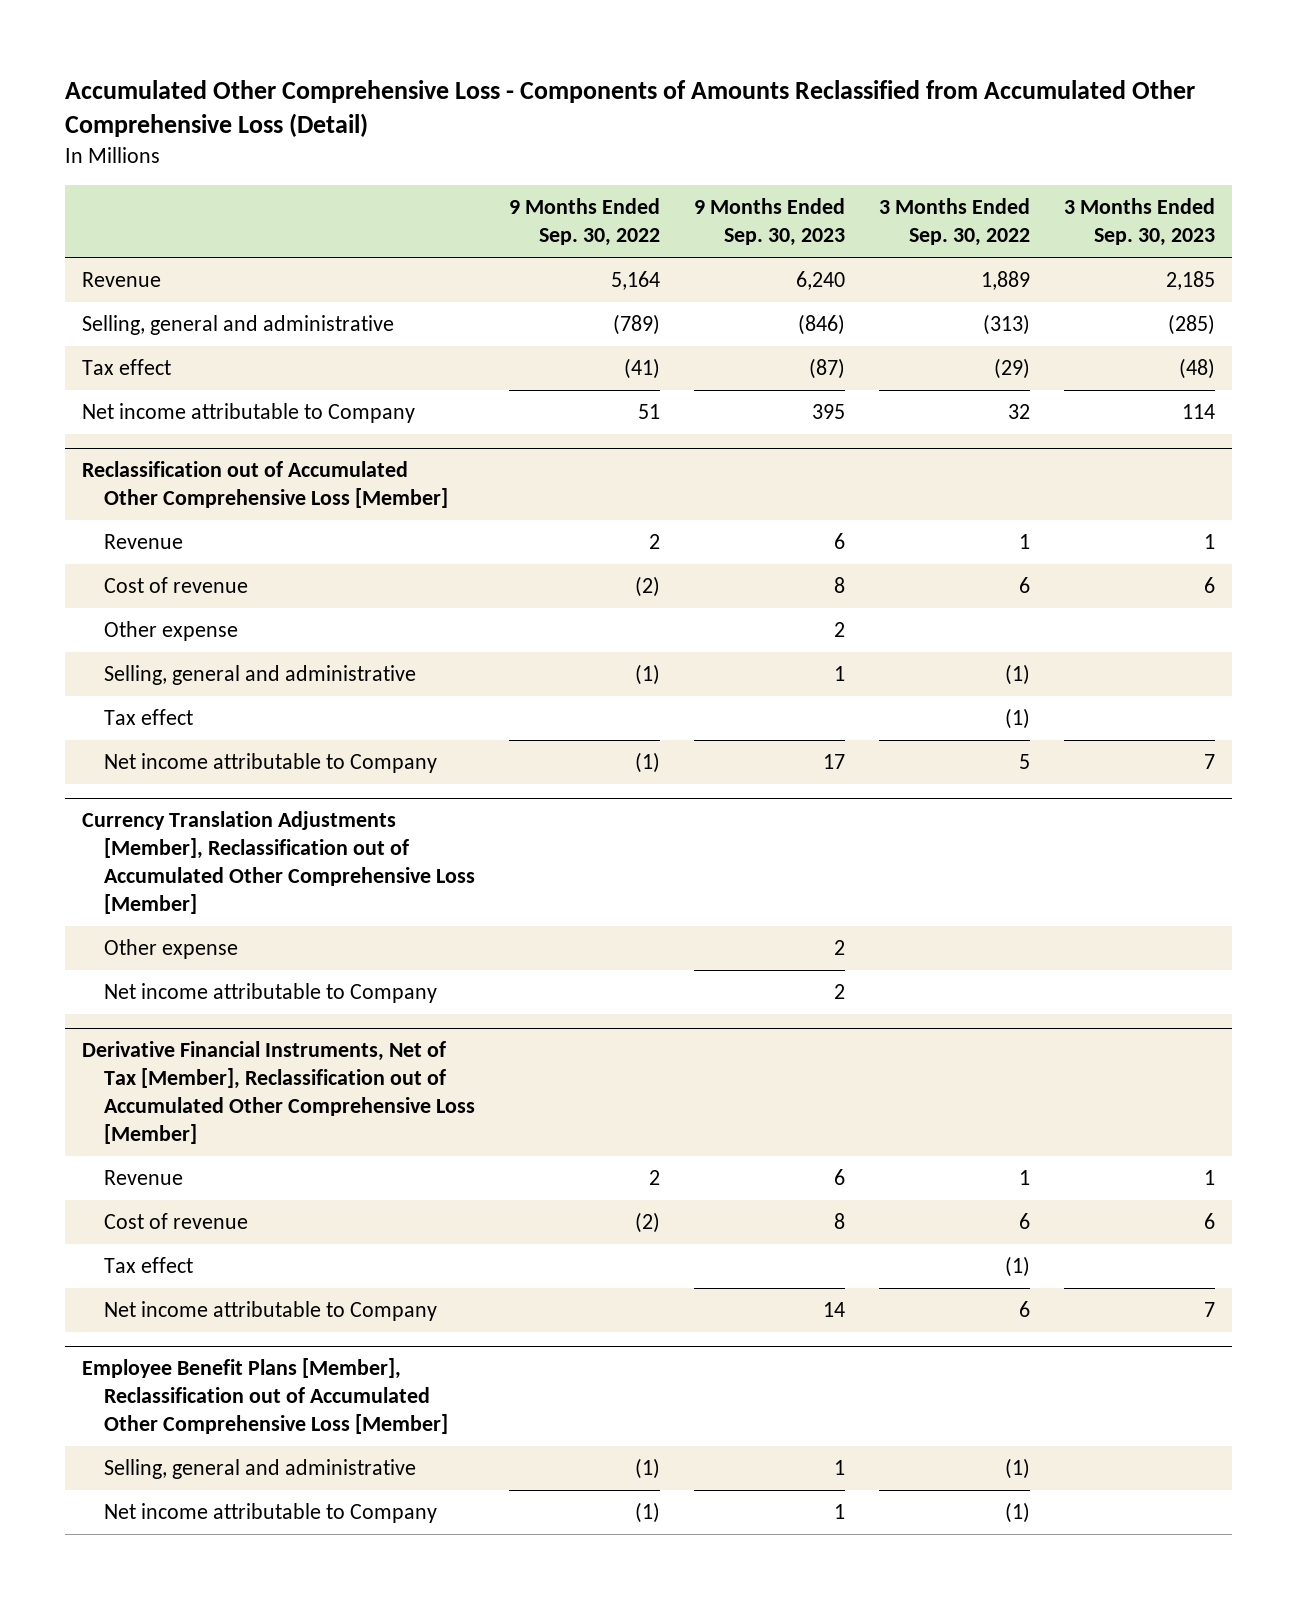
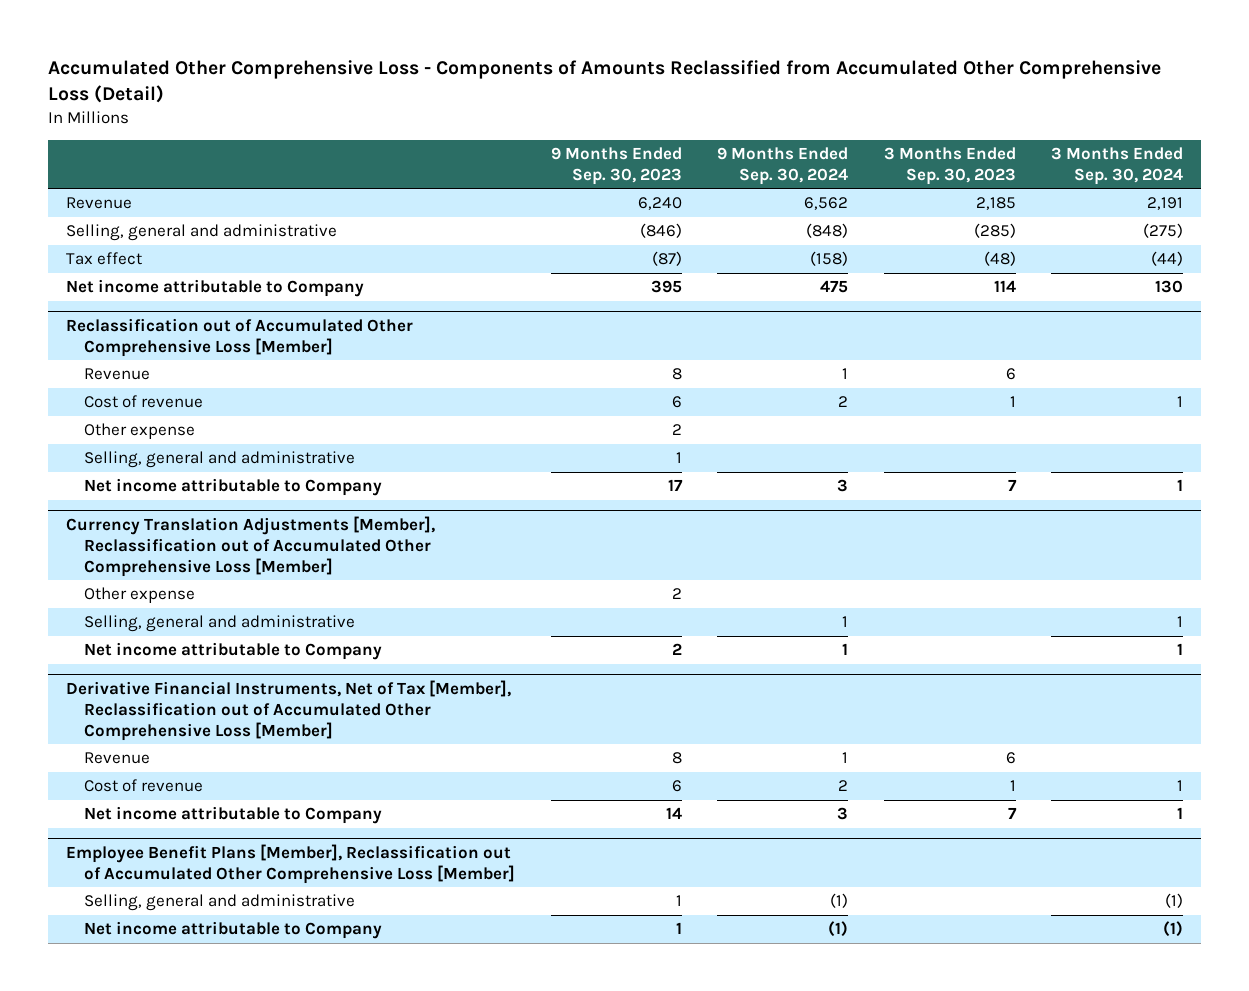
- | 9 Months Ended Sep. 30, 2022 | 9 Months Ended Sep. 30, 2023 | 3 Months Ended Sep. 30, 2022 | 3 Months Ended Sep. 30, 2023
+ | 9 Months Ended Sep. 30, 2023 | 9 Months Ended Sep. 30, 2024 | 3 Months Ended Sep. 30, 2023 | 3 Months Ended Sep. 30, 2024
@ Reclassification out of Accumulated Other Comprehensive Loss [Member]
- Revenue | 2 | 6 | 1 | 1
- Cost of revenue | (2) | 8 | 6 | 6
+ Revenue | 8 | 1 | 6 |
+ Cost of revenue | 6 | 2 | 1 | 1
- Tax effect | | | (1) |
@ Currency Translation Adjustments [Member], Reclassification out of Accumulated Other Comprehensive Loss [Member]
+ Selling, general and administrative | | 1 | | 1
@ Derivative Financial Instruments, Net of Tax [Member], Reclassification out of Accumulated Other Comprehensive Loss [Member]
- Revenue | 2 | 6 | 1 | 1
- Cost of revenue | (2) | 8 | 6 | 6
- Tax effect | | | (1) |
+ Revenue | 8 | 1 | 6 |
+ Cost of revenue | 6 | 2 | 1 | 1

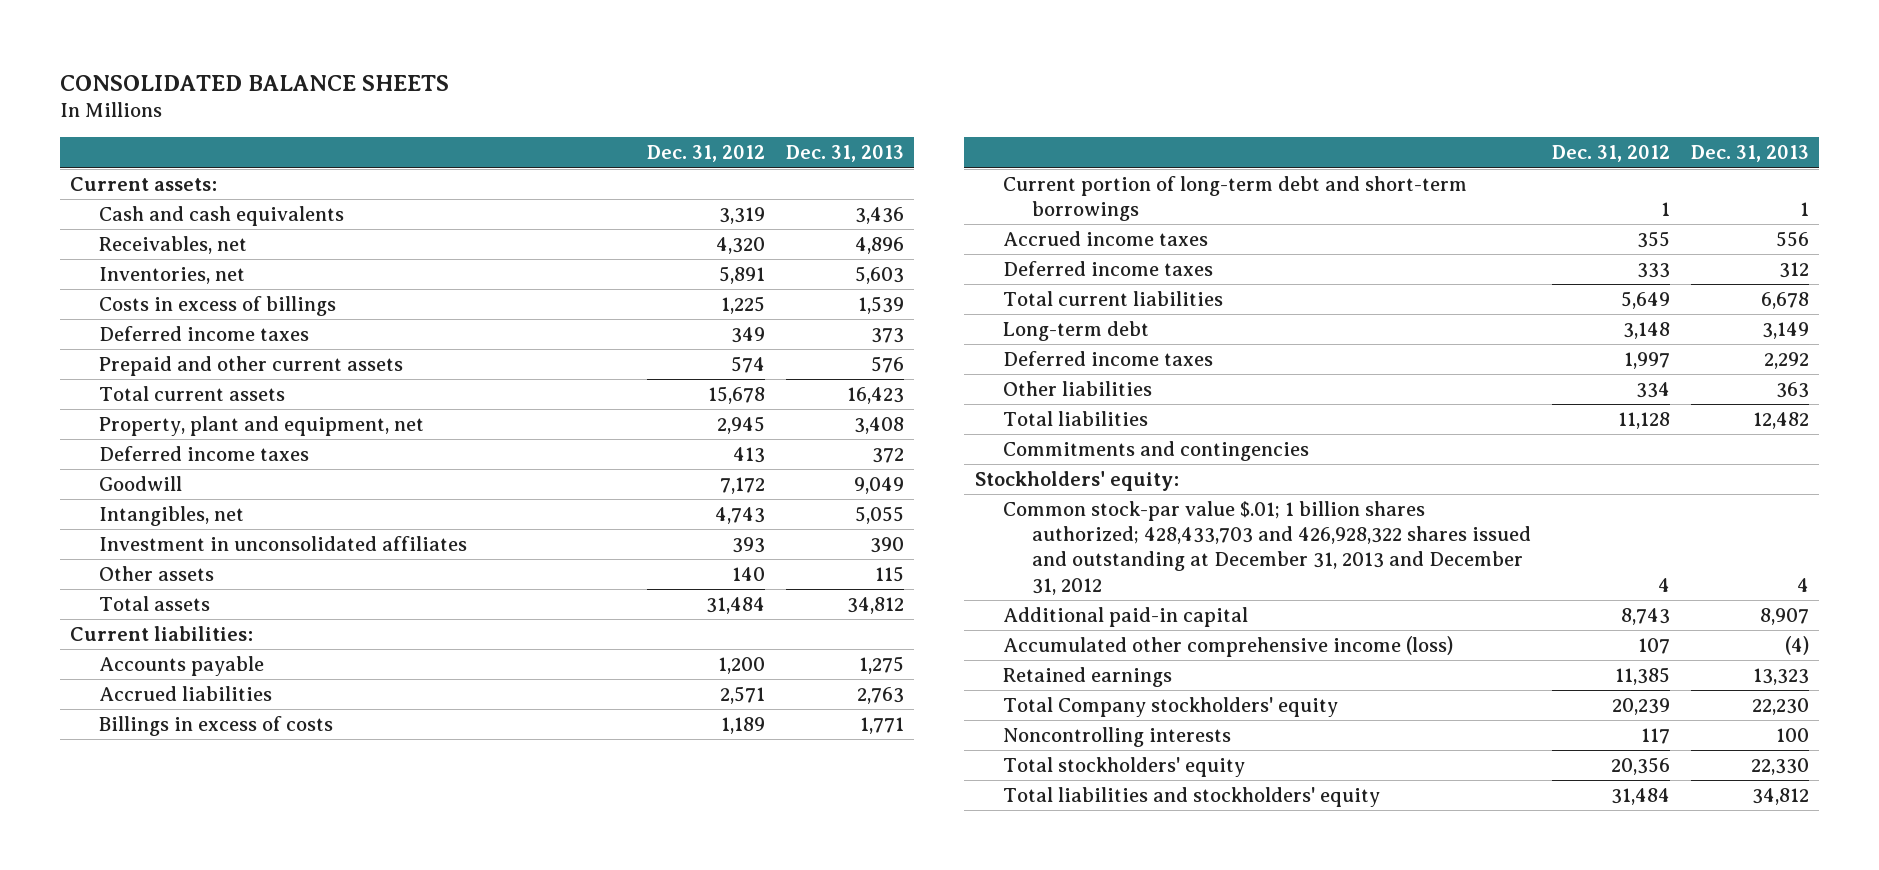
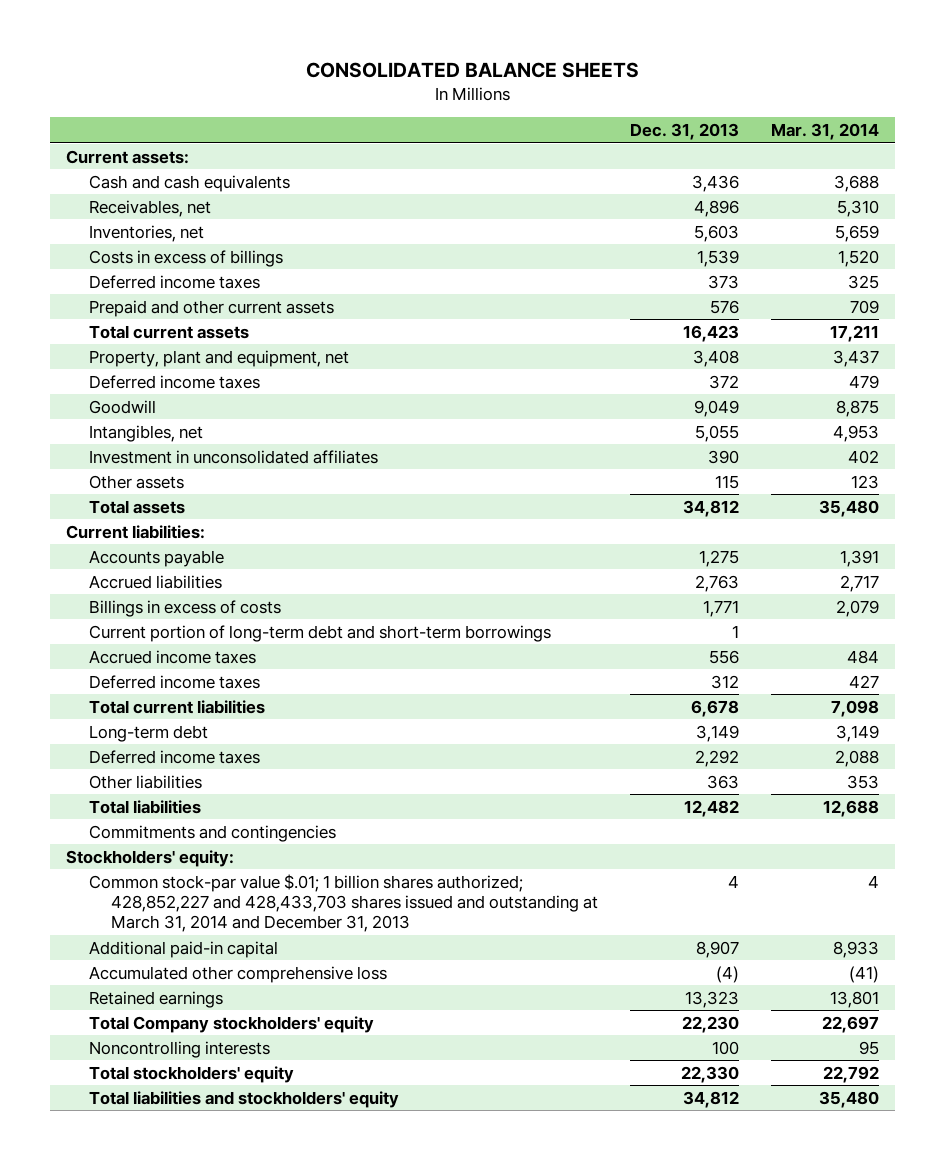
- | Dec. 31, 2012 | Dec. 31, 2013
+ | Dec. 31, 2013 | Mar. 31, 2014
- Common stock-par value $.01; 1 billion shares authorized; 428,433,703 and 426,928,322 shares issued and outstanding at December 31, 2013 and December 31, 2012 | 4 | 4
+ Common stock-par value $.01; 1 billion shares authorized; 428,852,227 and 428,433,703 shares issued and outstanding at March 31, 2014 and December 31, 2013 | 4 | 4
- Accumulated other comprehensive income (loss) | 107 | (4)
+ Accumulated other comprehensive loss | (4) | (41)

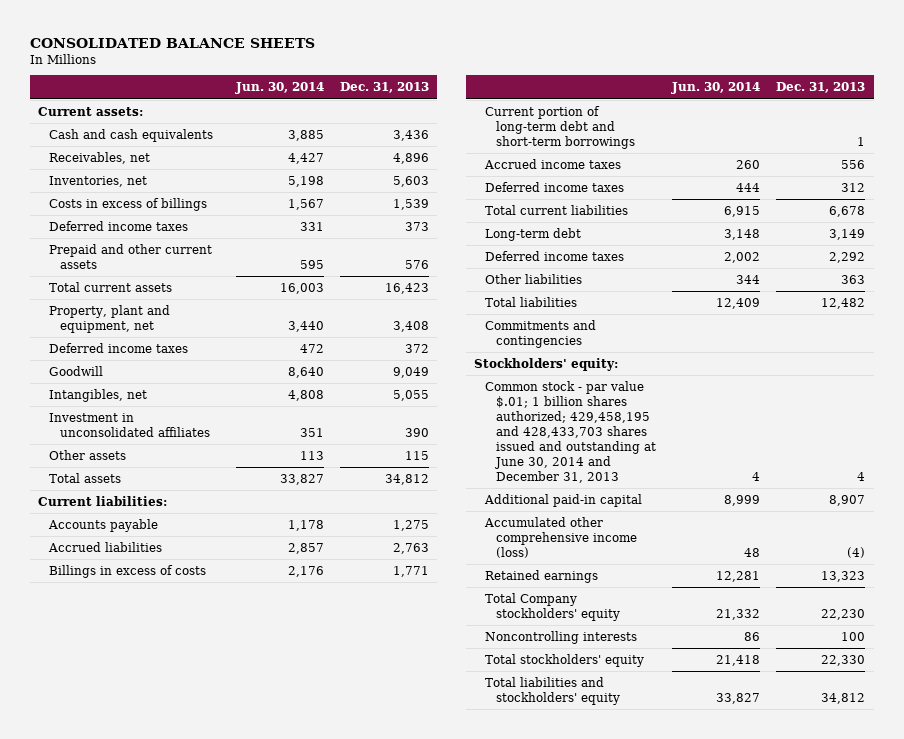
- | Dec. 31, 2013 | Mar. 31, 2014
+ | Jun. 30, 2014 | Dec. 31, 2013
- Common stock-par value $.01; 1 billion shares authorized; 428,852,227 and 428,433,703 shares issued and outstanding at March 31, 2014 and December 31, 2013 | 4 | 4
+ Common stock - par value $.01; 1 billion shares authorized; 429,458,195 and 428,433,703 shares issued and outstanding at June 30, 2014 and December 31, 2013 | 4 | 4
- Accumulated other comprehensive loss | (4) | (41)
+ Accumulated other comprehensive income (loss) | 48 | (4)

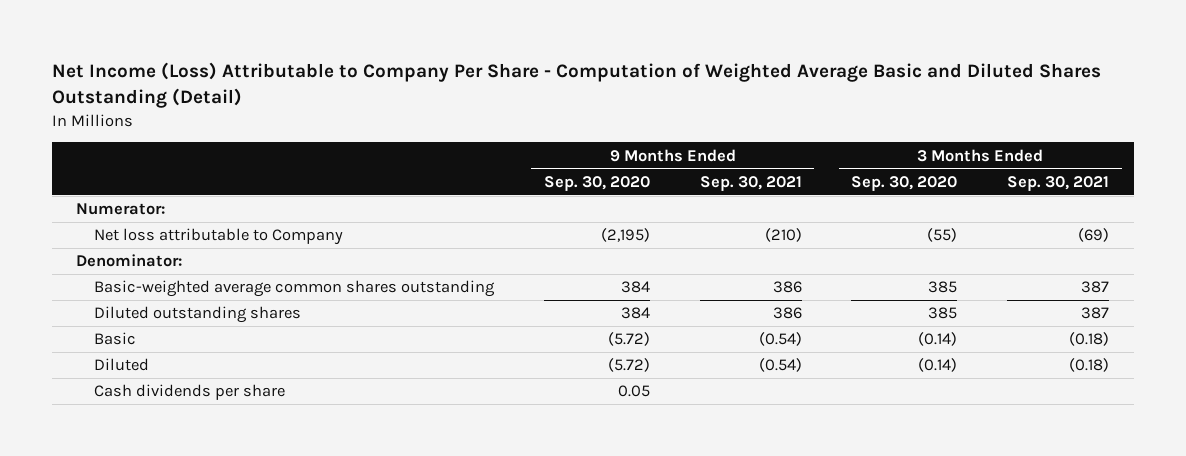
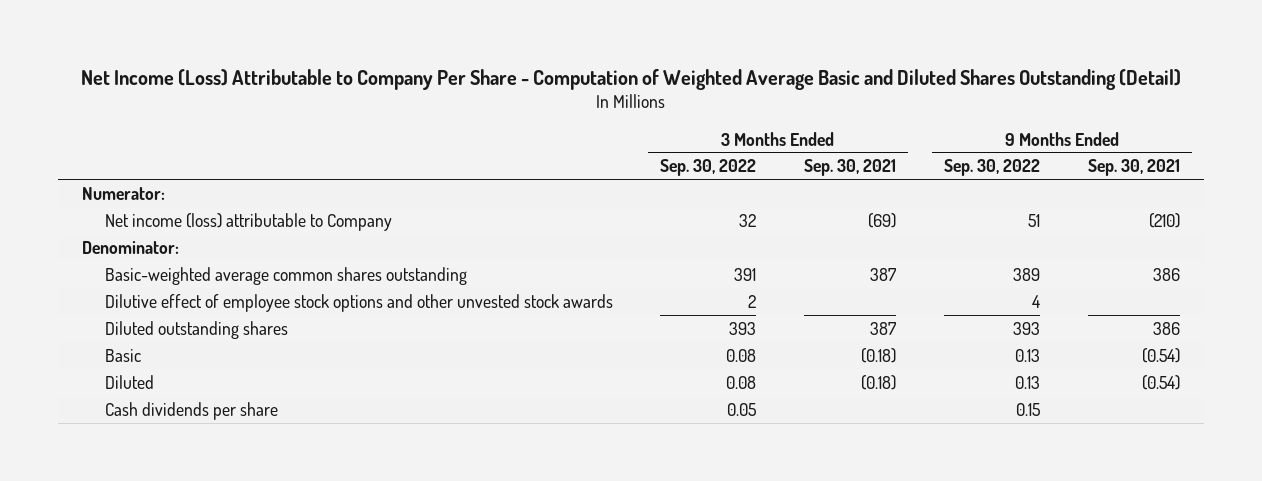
- | 9 Months Ended Sep. 30, 2020 | 9 Months Ended Sep. 30, 2021 | 3 Months Ended Sep. 30, 2020 | 3 Months Ended Sep. 30, 2021
+ | 3 Months Ended Sep. 30, 2022 | 3 Months Ended Sep. 30, 2021 | 9 Months Ended Sep. 30, 2022 | 9 Months Ended Sep. 30, 2021
- Net loss attributable to Company | (2,195) | (210) | (55) | (69)
+ Net income (loss) attributable to Company | 32 | (69) | 51 | (210)
+ Dilutive effect of employee stock options and other unvested stock awards | 2 | | 4 |

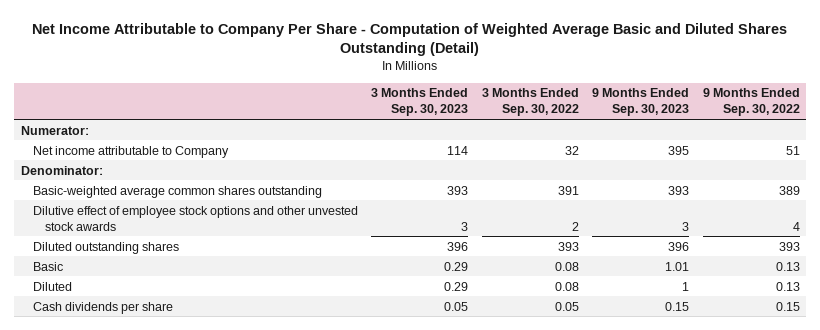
- Net Income (Loss) Attributable to Company Per Share - Computation of Weighted Average Basic and Diluted Shares Outstanding (Detail)
+ Net Income Attributable to Company Per Share - Computation of Weighted Average Basic and Diluted Shares Outstanding (Detail)
- | 3 Months Ended Sep. 30, 2022 | 3 Months Ended Sep. 30, 2021 | 9 Months Ended Sep. 30, 2022 | 9 Months Ended Sep. 30, 2021
+ | 3 Months Ended Sep. 30, 2023 | 3 Months Ended Sep. 30, 2022 | 9 Months Ended Sep. 30, 2023 | 9 Months Ended Sep. 30, 2022
- Net income (loss) attributable to Company | 32 | (69) | 51 | (210)
+ Net income attributable to Company | 114 | 32 | 395 | 51

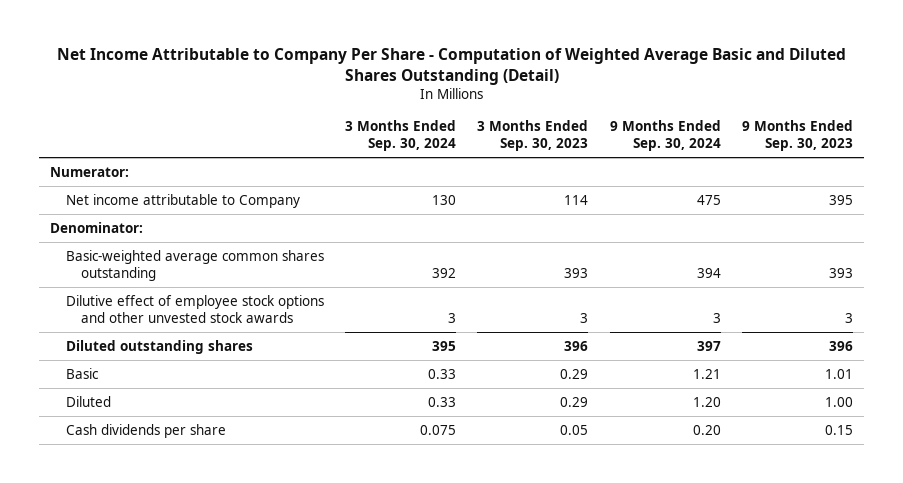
- | 3 Months Ended Sep. 30, 2023 | 3 Months Ended Sep. 30, 2022 | 9 Months Ended Sep. 30, 2023 | 9 Months Ended Sep. 30, 2022
+ | 3 Months Ended Sep. 30, 2024 | 3 Months Ended Sep. 30, 2023 | 9 Months Ended Sep. 30, 2024 | 9 Months Ended Sep. 30, 2023
- Diluted | 0.29 | 0.08 | 1 | 0.13
+ Diluted | 0.33 | 0.29 | 1.20 | 1.00

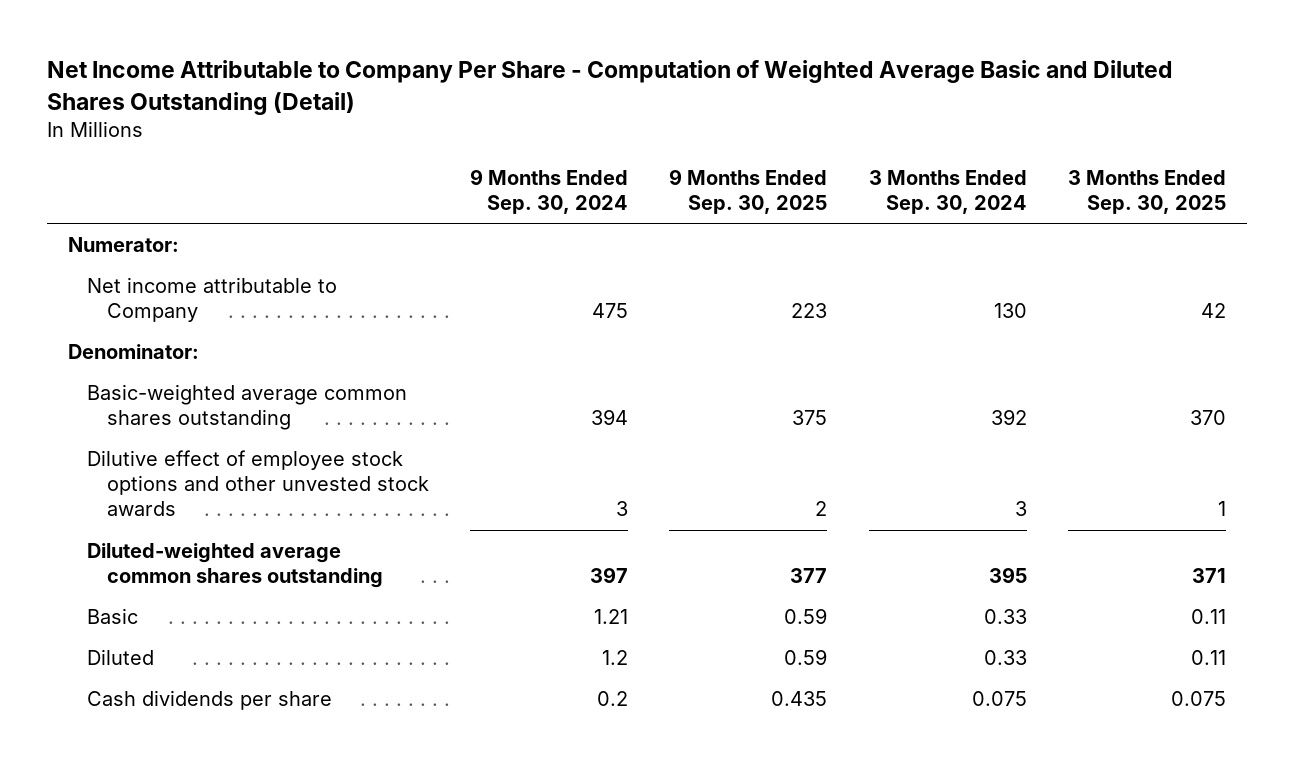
- | 3 Months Ended Sep. 30, 2024 | 3 Months Ended Sep. 30, 2023 | 9 Months Ended Sep. 30, 2024 | 9 Months Ended Sep. 30, 2023
+ | 9 Months Ended Sep. 30, 2024 | 9 Months Ended Sep. 30, 2025 | 3 Months Ended Sep. 30, 2024 | 3 Months Ended Sep. 30, 2025
- Diluted outstanding shares | 395 | 396 | 397 | 396
+ Diluted-weighted average common shares outstanding | 397 | 377 | 395 | 371
- Diluted | 0.33 | 0.29 | 1.20 | 1.00
- Cash dividends per share | 0.075 | 0.05 | 0.20 | 0.15
+ Diluted | 1.2 | 0.59 | 0.33 | 0.11
+ Cash dividends per share | 0.2 | 0.435 | 0.075 | 0.075

